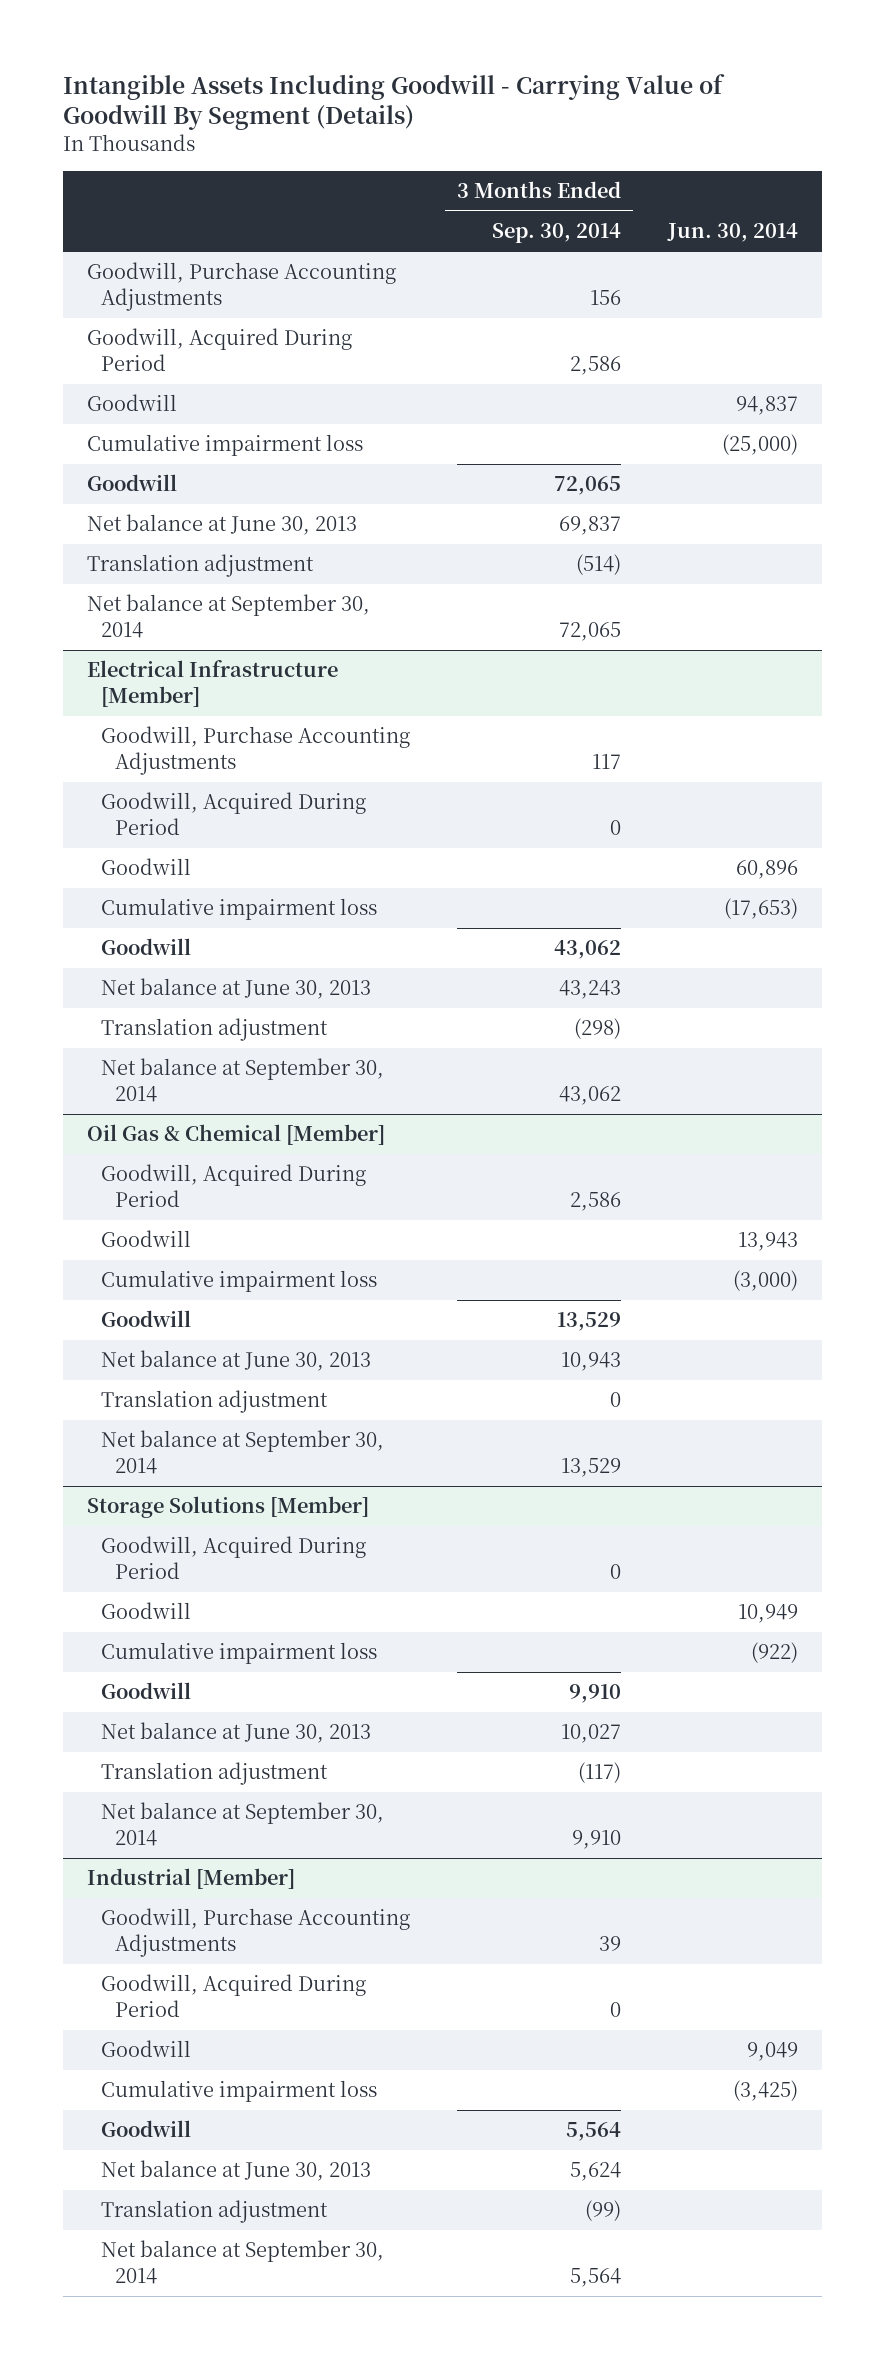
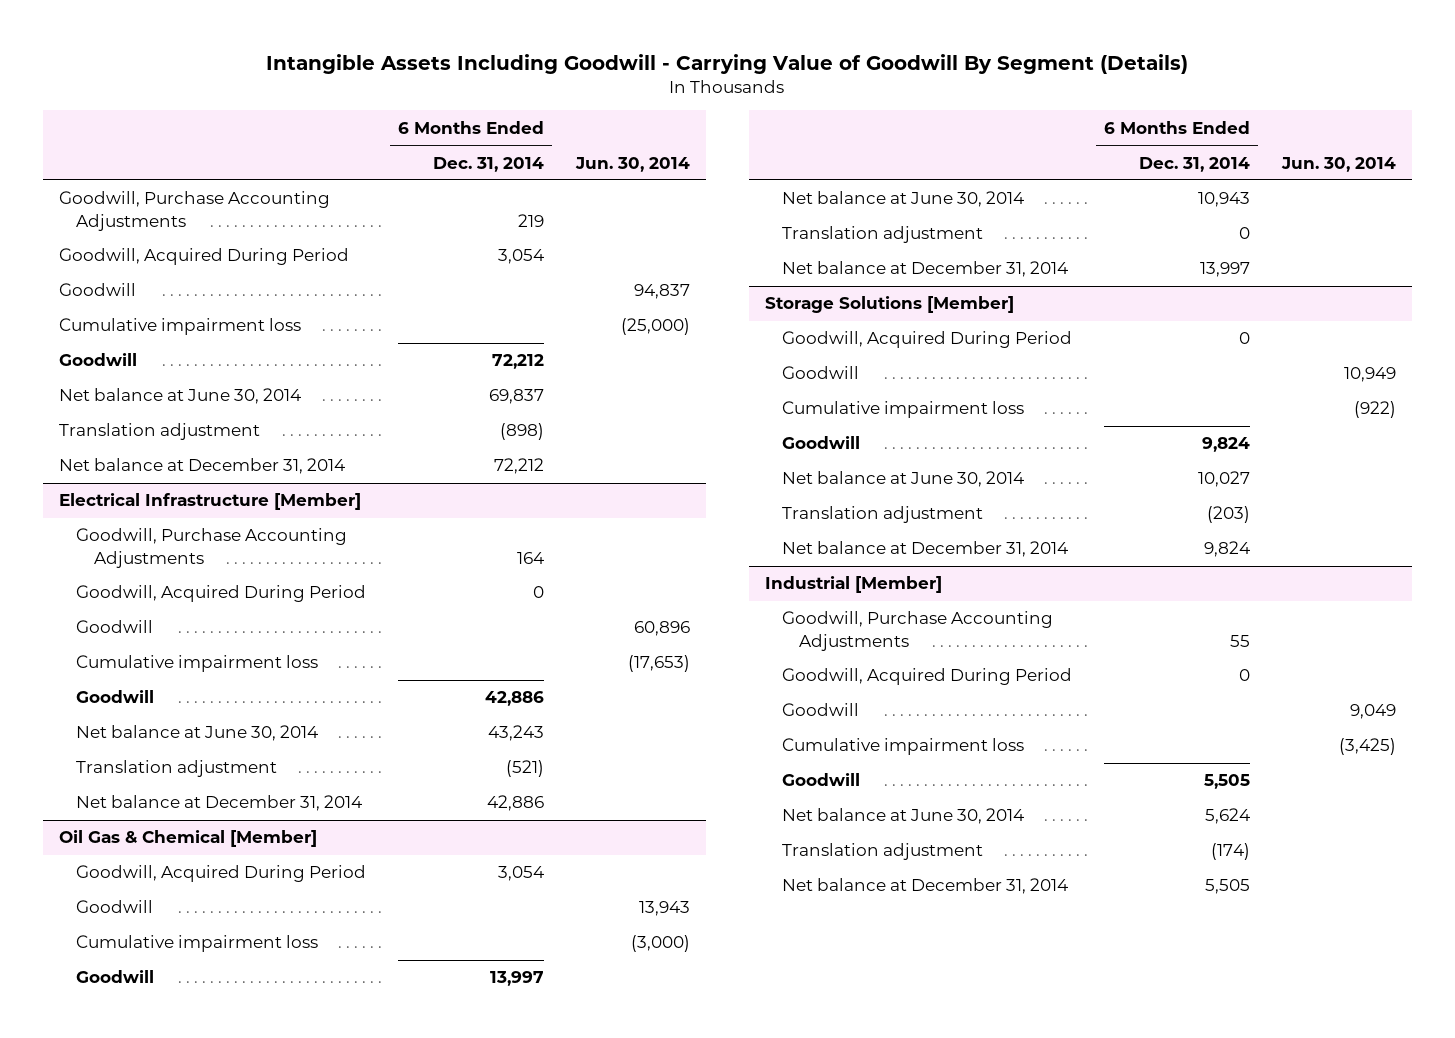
- | 3 Months Ended Sep. 30, 2014 | Jun. 30, 2014
+ | 6 Months Ended Dec. 31, 2014 | Jun. 30, 2014
- Net balance at June 30, 2013 | 69,837 |
+ Net balance at June 30, 2014 | 69,837 |
- Net balance at September 30, 2014 | 72,065 |
+ Net balance at December 31, 2014 | 72,212 |
@ Electrical Infrastructure [Member]
- Net balance at June 30, 2013 | 43,243 |
+ Net balance at June 30, 2014 | 43,243 |
- Net balance at September 30, 2014 | 43,062 |
+ Net balance at December 31, 2014 | 42,886 |
@ Oil Gas & Chemical [Member]
- Net balance at June 30, 2013 | 10,943 |
+ Net balance at June 30, 2014 | 10,943 |
- Net balance at September 30, 2014 | 13,529 |
+ Net balance at December 31, 2014 | 13,997 |
@ Storage Solutions [Member]
- Net balance at June 30, 2013 | 10,027 |
+ Net balance at June 30, 2014 | 10,027 |
- Net balance at September 30, 2014 | 9,910 |
+ Net balance at December 31, 2014 | 9,824 |
@ Industrial [Member]
- Net balance at June 30, 2013 | 5,624 |
+ Net balance at June 30, 2014 | 5,624 |
- Net balance at September 30, 2014 | 5,564 |
+ Net balance at December 31, 2014 | 5,505 |

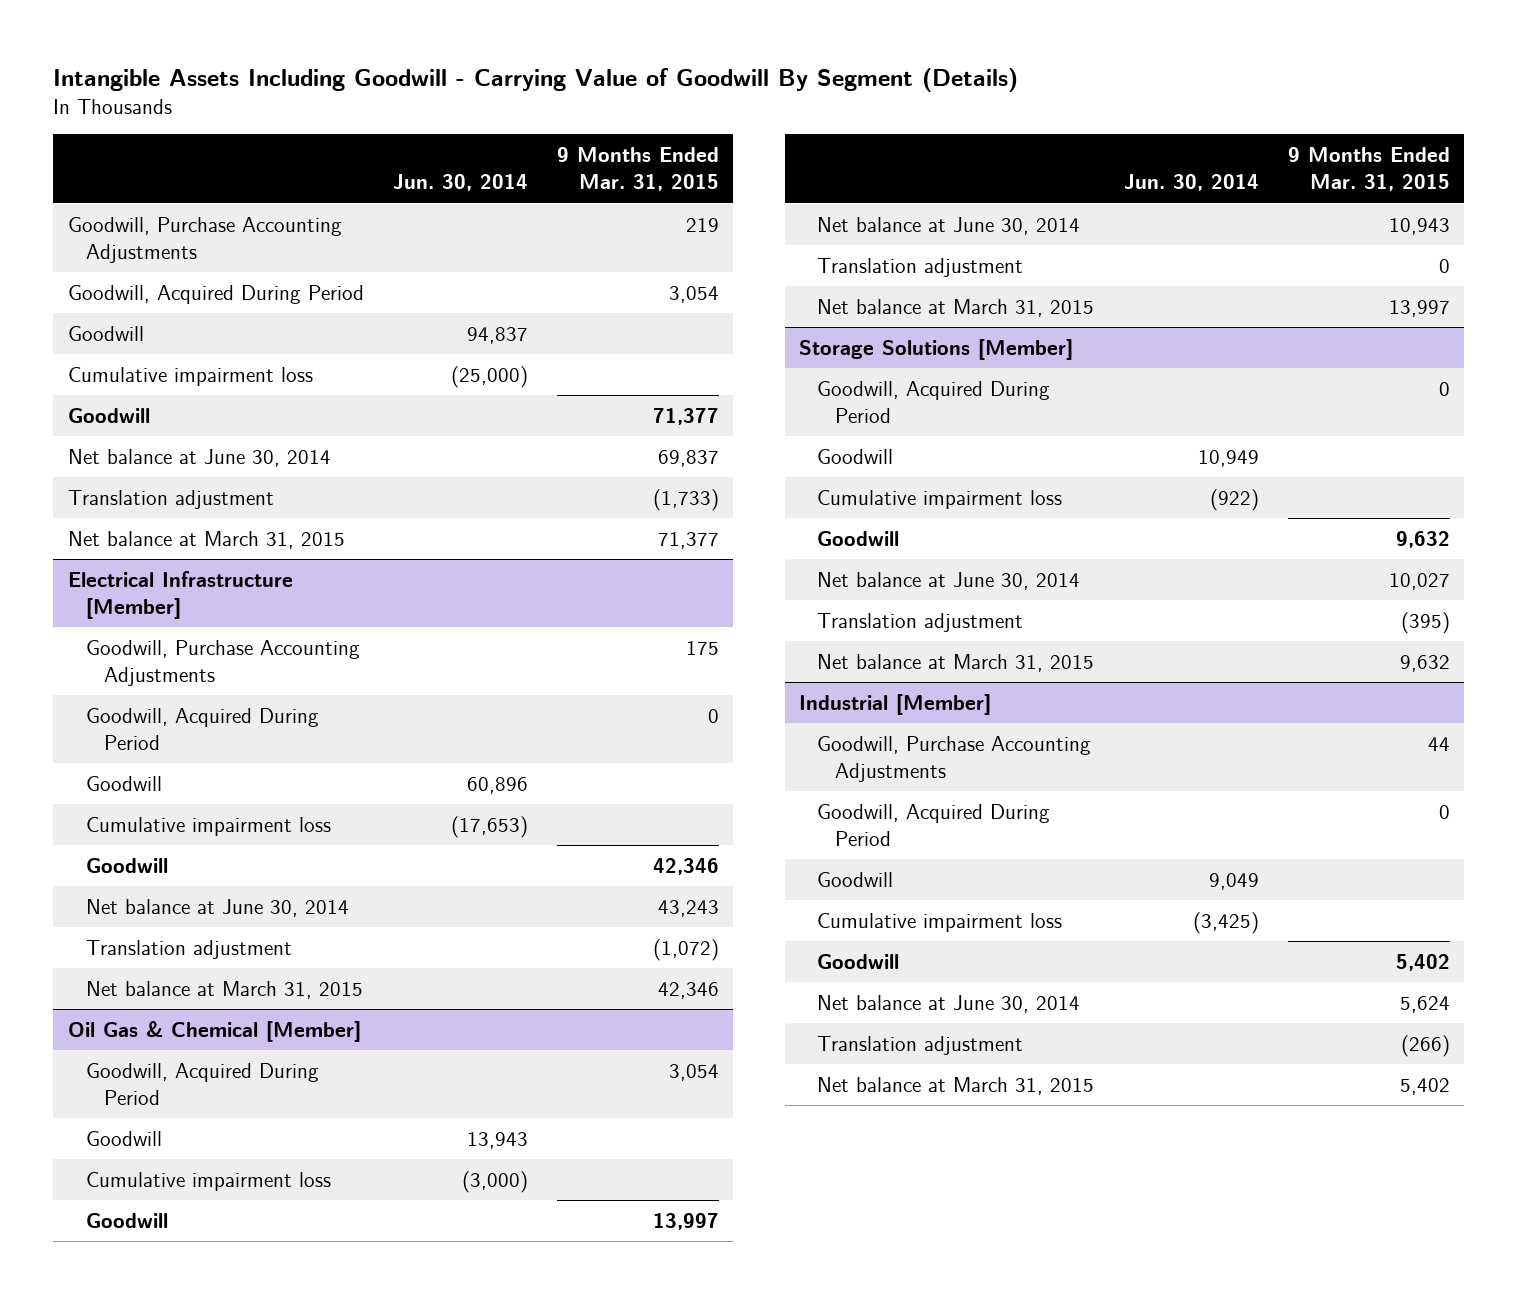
- | 6 Months Ended Dec. 31, 2014 | Jun. 30, 2014
+ | Jun. 30, 2014 | 9 Months Ended Mar. 31, 2015
- Net balance at December 31, 2014 | 72,212 |
+ Net balance at March 31, 2015 | | 71,377
@ Electrical Infrastructure [Member]
- Net balance at December 31, 2014 | 42,886 |
+ Net balance at March 31, 2015 | | 42,346
@ Oil Gas & Chemical [Member]
- Net balance at December 31, 2014 | 13,997 |
+ Net balance at March 31, 2015 | | 13,997
@ Storage Solutions [Member]
- Net balance at December 31, 2014 | 9,824 |
+ Net balance at March 31, 2015 | | 9,632
@ Industrial [Member]
- Net balance at December 31, 2014 | 5,505 |
+ Net balance at March 31, 2015 | | 5,402

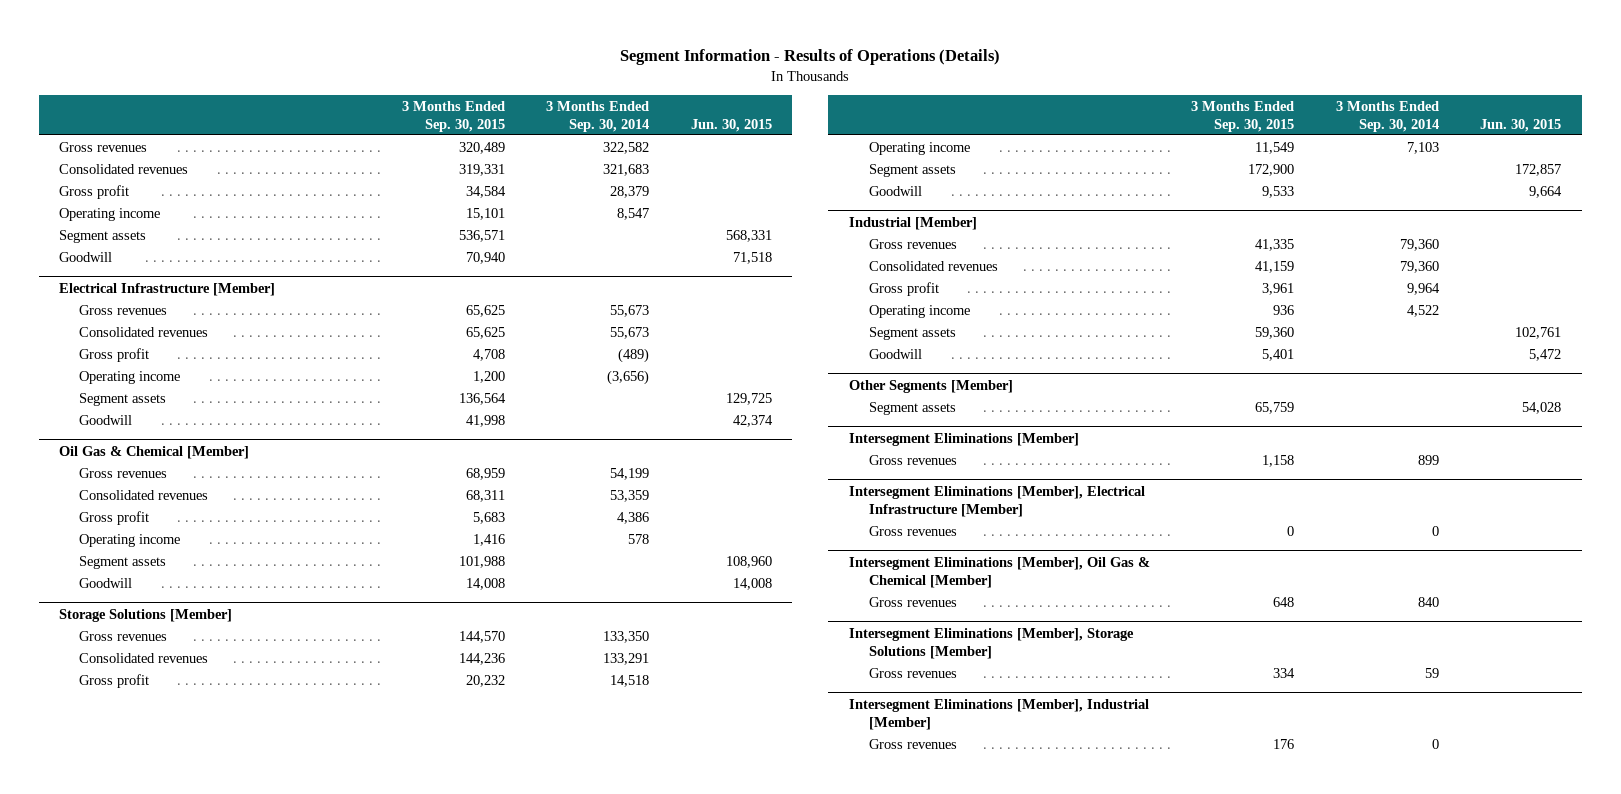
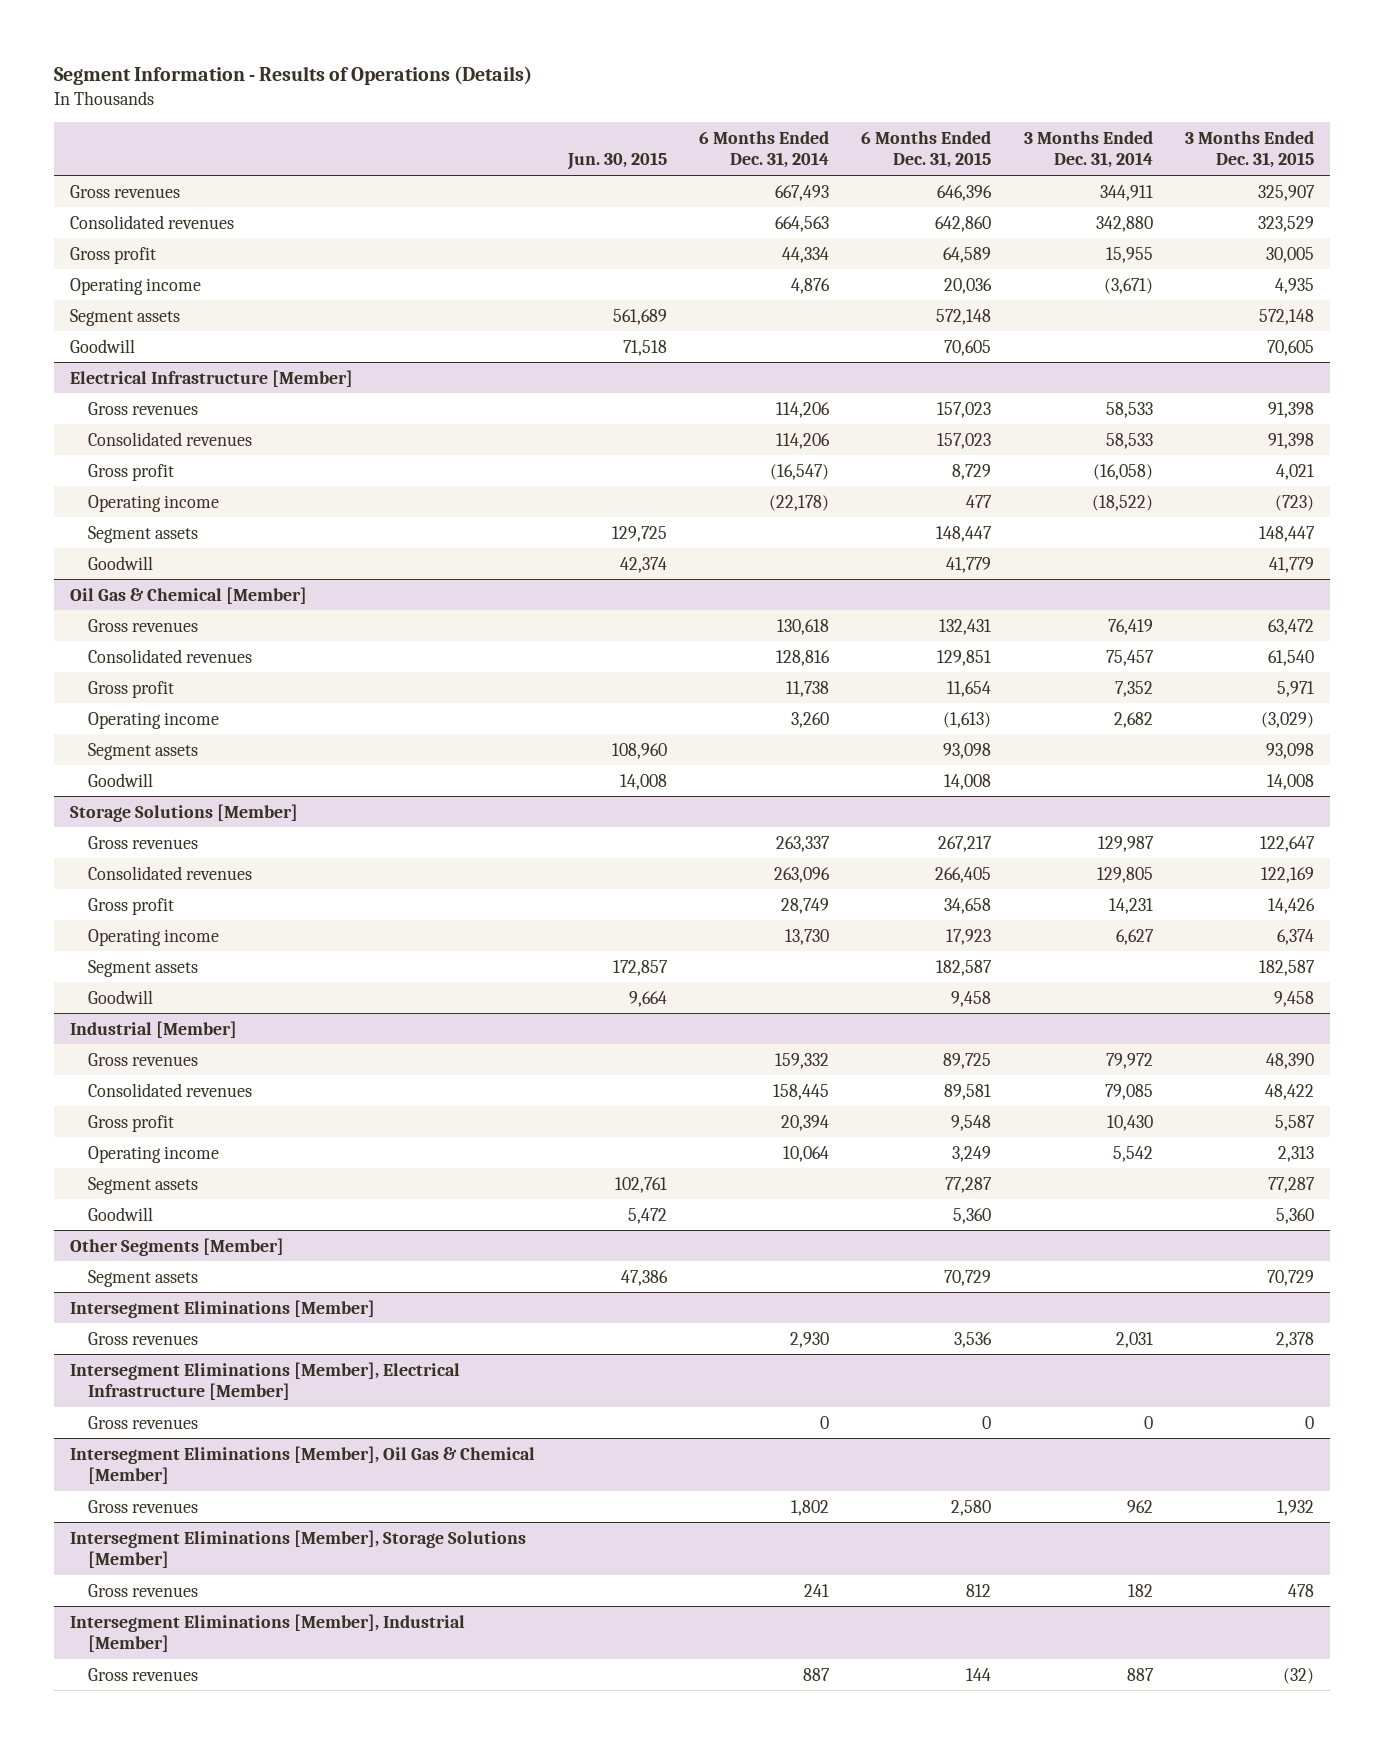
- | 3 Months Ended Sep. 30, 2015 | 3 Months Ended Sep. 30, 2014 | Jun. 30, 2015
+ | Jun. 30, 2015 | 6 Months Ended Dec. 31, 2014 | 6 Months Ended Dec. 31, 2015 | 3 Months Ended Dec. 31, 2014 | 3 Months Ended Dec. 31, 2015
- Segment assets | 536,571 | | 568,331
+ Segment assets | 561,689 | | 572,148 | | 572,148
@ Other Segments [Member]
- Segment assets | 65,759 | | 54,028
+ Segment assets | 47,386 | | 70,729 | | 70,729

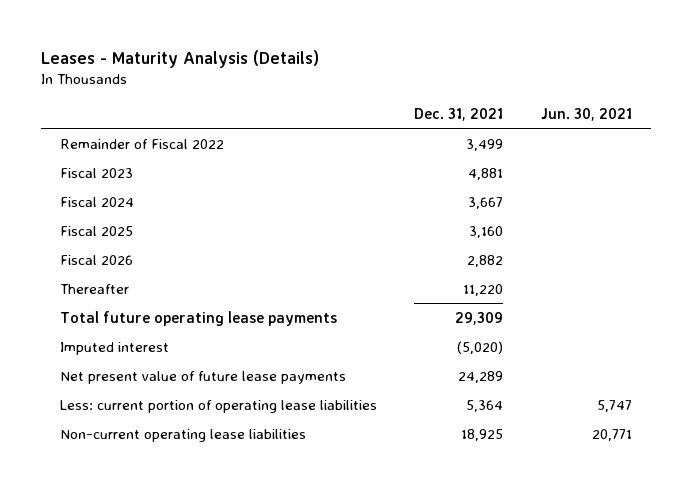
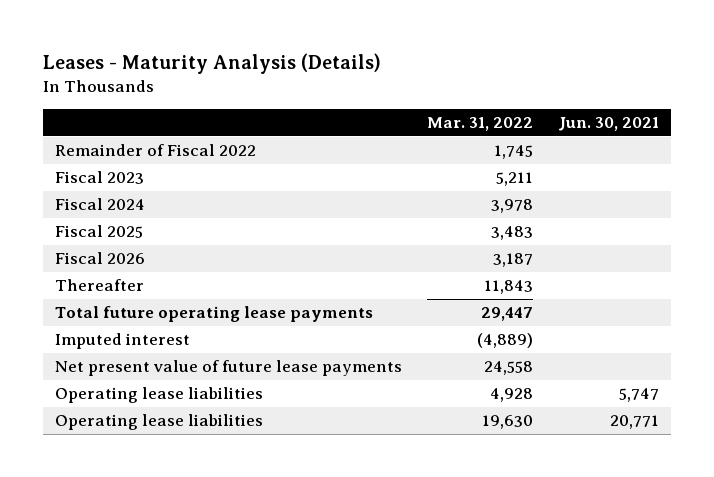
- | Dec. 31, 2021 | Jun. 30, 2021
+ | Mar. 31, 2022 | Jun. 30, 2021
- Less: current portion of operating lease liabilities | 5,364 | 5,747
- Non-current operating lease liabilities | 18,925 | 20,771
+ Operating lease liabilities | 4,928 | 5,747
+ Operating lease liabilities | 19,630 | 20,771

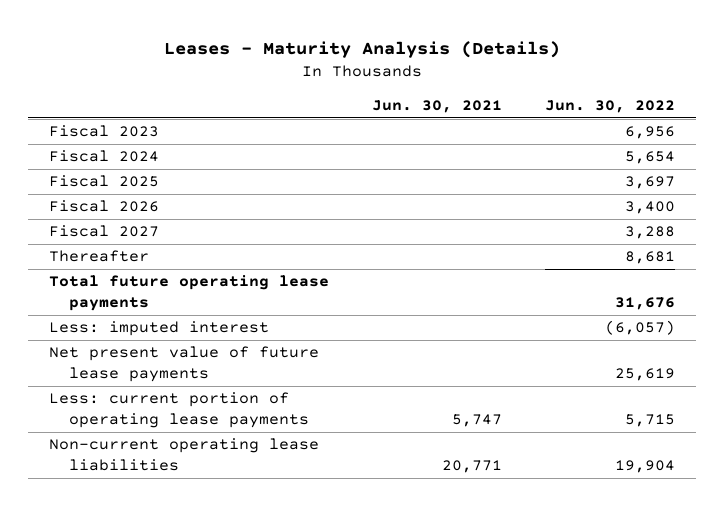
- | Mar. 31, 2022 | Jun. 30, 2021
+ | Jun. 30, 2021 | Jun. 30, 2022
- Remainder of Fiscal 2022 | 1,745 |
+ Fiscal 2027 | | 3,288
- Imputed interest | (4,889) |
+ Less: imputed interest | | (6,057)
- Operating lease liabilities | 4,928 | 5,747
- Operating lease liabilities | 19,630 | 20,771
+ Less: current portion of operating lease payments | 5,747 | 5,715
+ Non-current operating lease liabilities | 20,771 | 19,904

